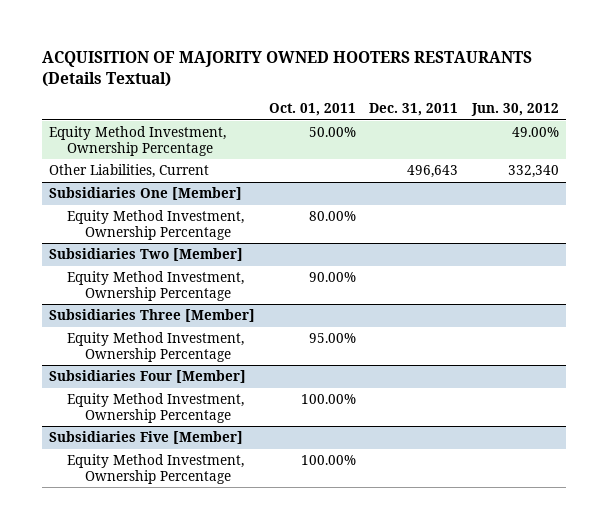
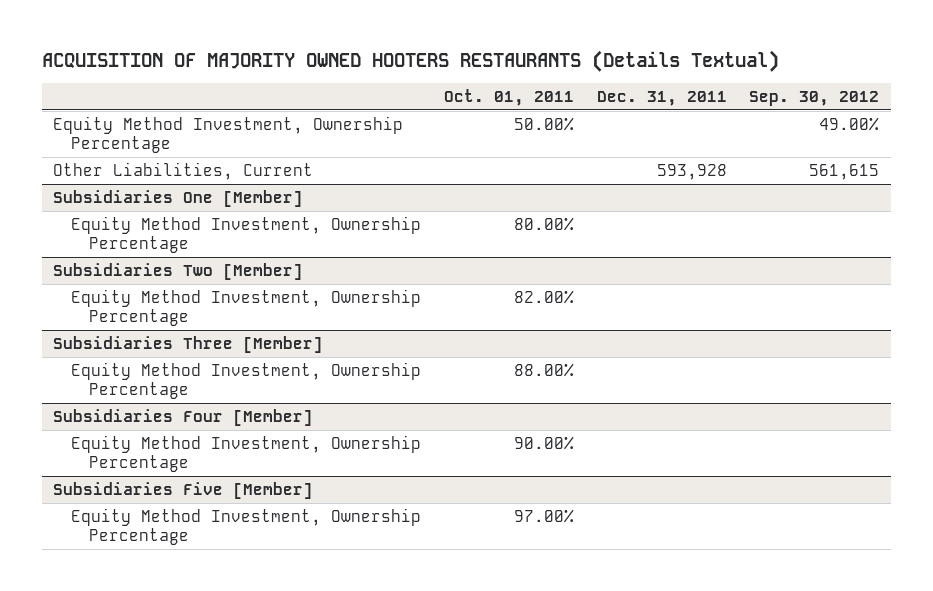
- | Oct. 01, 2011 | Dec. 31, 2011 | Jun. 30, 2012
+ | Oct. 01, 2011 | Dec. 31, 2011 | Sep. 30, 2012
- Other Liabilities, Current | | 496,643 | 332,340
+ Other Liabilities, Current | | 593,928 | 561,615
@ Subsidiaries Two [Member]
- Equity Method Investment, Ownership Percentage | 90.00% | |
+ Equity Method Investment, Ownership Percentage | 82.00% | |
@ Subsidiaries Three [Member]
- Equity Method Investment, Ownership Percentage | 95.00% | |
+ Equity Method Investment, Ownership Percentage | 88.00% | |
@ Subsidiaries Four [Member]
- Equity Method Investment, Ownership Percentage | 100.00% | |
+ Equity Method Investment, Ownership Percentage | 90.00% | |
@ Subsidiaries Five [Member]
- Equity Method Investment, Ownership Percentage | 100.00% | |
+ Equity Method Investment, Ownership Percentage | 97.00% | |

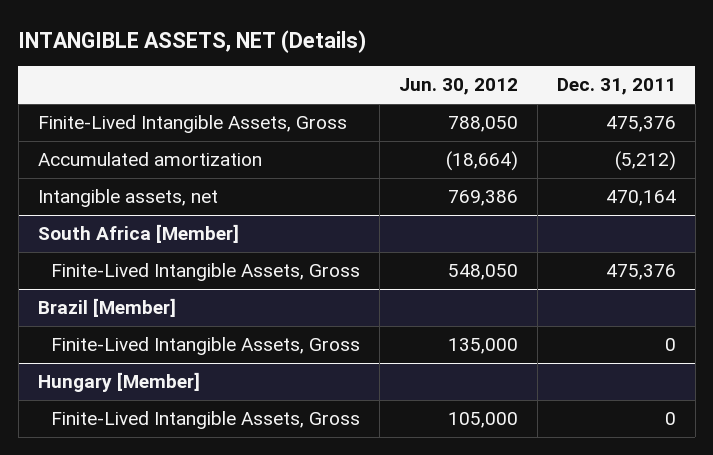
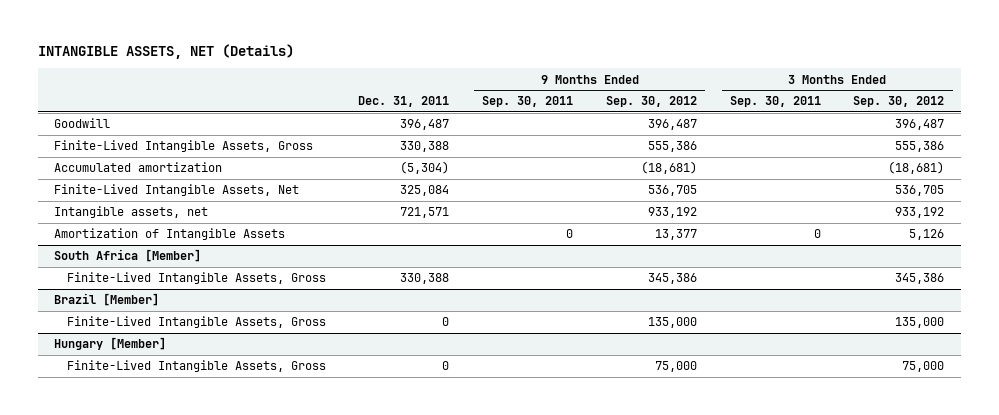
- | Jun. 30, 2012 | Dec. 31, 2011
+ | Dec. 31, 2011 | 9 Months Ended Sep. 30, 2011 | 9 Months Ended Sep. 30, 2012 | 3 Months Ended Sep. 30, 2011 | 3 Months Ended Sep. 30, 2012
- Finite-Lived Intangible Assets, Gross | 788,050 | 475,376
- Accumulated amortization | (18,664) | (5,212)
- Intangible assets, net | 769,386 | 470,164
+ Goodwill | 396,487 | | 396,487 | | 396,487
+ Finite-Lived Intangible Assets, Gross | 330,388 | | 555,386 | | 555,386
+ Accumulated amortization | (5,304) | | (18,681) | | (18,681)
+ Finite-Lived Intangible Assets, Net | 325,084 | | 536,705 | | 536,705
+ Intangible assets, net | 721,571 | | 933,192 | | 933,192
+ Amortization of Intangible Assets | | 0 | 13,377 | 0 | 5,126
@ South Africa [Member]
- Finite-Lived Intangible Assets, Gross | 548,050 | 475,376
+ Finite-Lived Intangible Assets, Gross | 330,388 | | 345,386 | | 345,386

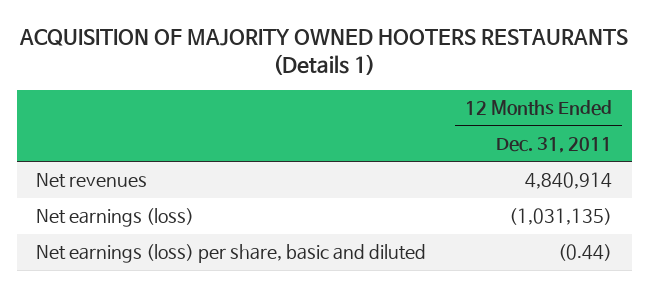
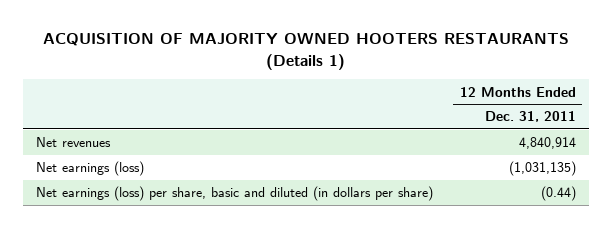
- Net earnings (loss) per share, basic and diluted | (0.44)
+ Net earnings (loss) per share, basic and diluted (in dollars per share) | (0.44)

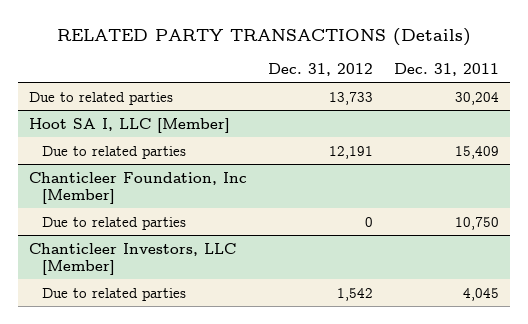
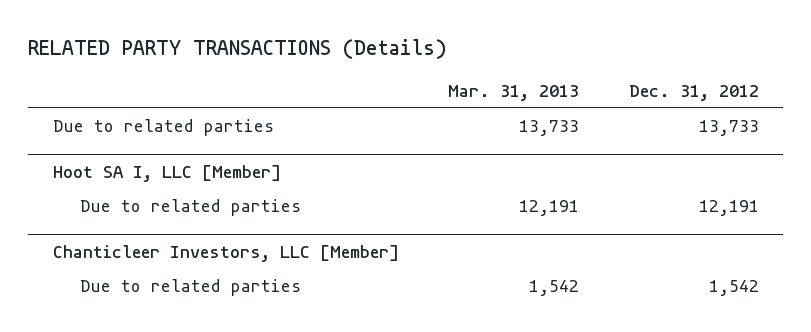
- | Dec. 31, 2012 | Dec. 31, 2011
+ | Mar. 31, 2013 | Dec. 31, 2012
- Chanticleer Foundation, Inc [Member]
- Due to related parties | 0 | 10,750

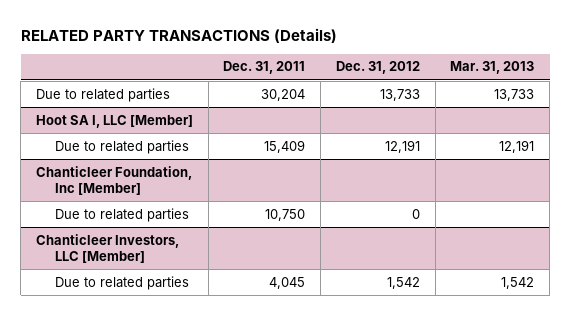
- | Mar. 31, 2013 | Dec. 31, 2012
+ | Dec. 31, 2011 | Dec. 31, 2012 | Mar. 31, 2013
+ Chanticleer Foundation, Inc [Member]
+ Due to related parties | 10,750 | 0 |

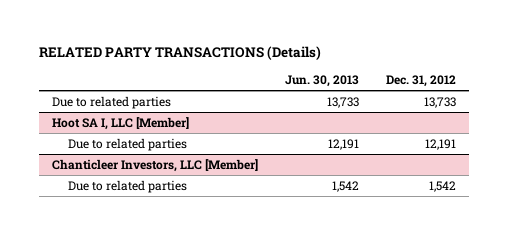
- | Dec. 31, 2011 | Dec. 31, 2012 | Mar. 31, 2013
+ | Jun. 30, 2013 | Dec. 31, 2012
- Chanticleer Foundation, Inc [Member]
- Due to related parties | 10,750 | 0 |

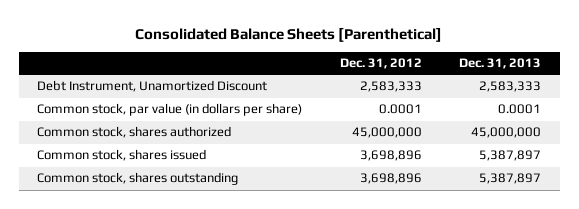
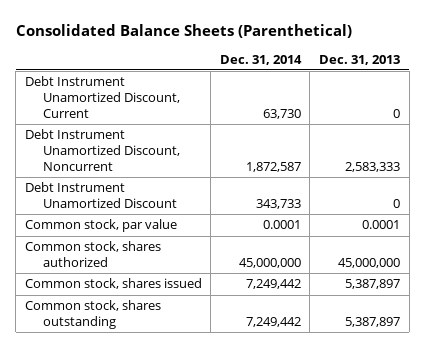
- Consolidated Balance Sheets [Parenthetical]
+ Consolidated Balance Sheets (Parenthetical)
- | Dec. 31, 2012 | Dec. 31, 2013
+ | Dec. 31, 2014 | Dec. 31, 2013
- Debt Instrument, Unamortized Discount | 2,583,333 | 2,583,333
- Common stock, par value (in dollars per share) | 0.0001 | 0.0001
+ Debt Instrument Unamortized Discount, Current | 63,730 | 0
+ Debt Instrument Unamortized Discount, Noncurrent | 1,872,587 | 2,583,333
+ Debt Instrument Unamortized Discount | 343,733 | 0
+ Common stock, par value | 0.0001 | 0.0001

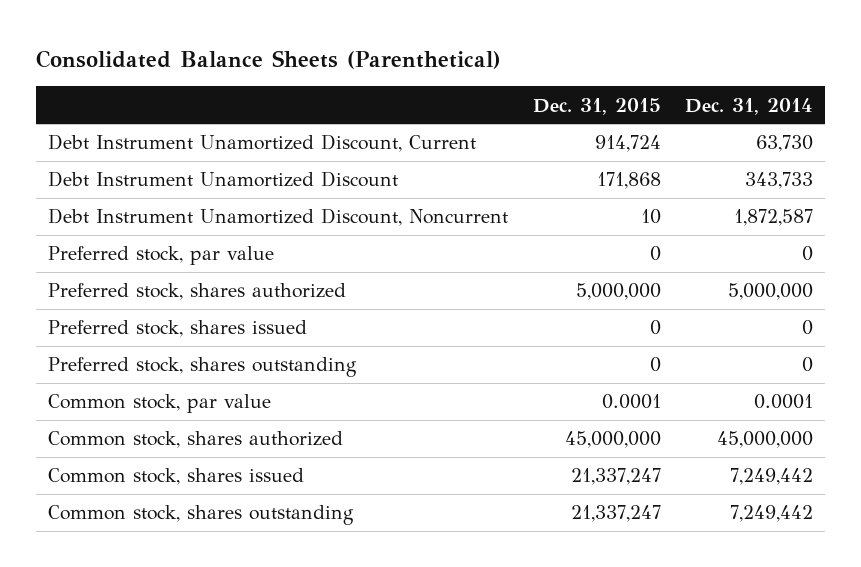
- | Dec. 31, 2014 | Dec. 31, 2013
+ | Dec. 31, 2015 | Dec. 31, 2014
moved down: Debt Instrument Unamortized Discount, Noncurrent | 10 | 1,872,587
+ Preferred stock, par value | 0 | 0
+ Preferred stock, shares authorized | 5,000,000 | 5,000,000
+ Preferred stock, shares issued | 0 | 0
+ Preferred stock, shares outstanding | 0 | 0

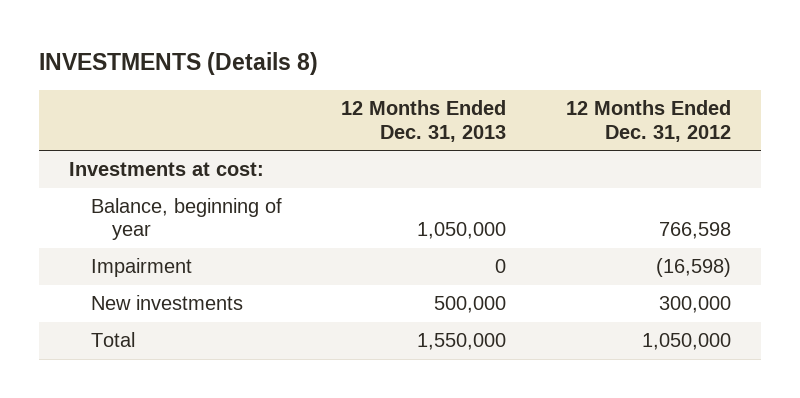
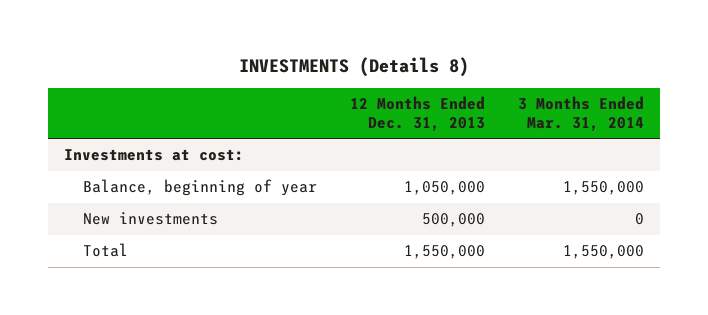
- | 12 Months Ended Dec. 31, 2013 | 12 Months Ended Dec. 31, 2012
+ | 12 Months Ended Dec. 31, 2013 | 3 Months Ended Mar. 31, 2014
- Impairment | 0 | (16,598)

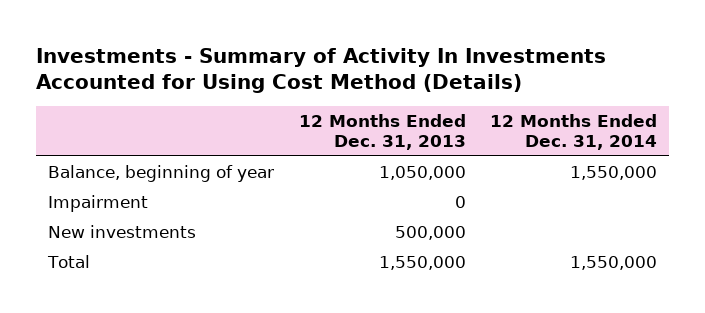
- INVESTMENTS (Details 8)
+ Investments - Summary of Activity In Investments Accounted for Using Cost Method (Details)
- | 12 Months Ended Dec. 31, 2013 | 3 Months Ended Mar. 31, 2014
+ | 12 Months Ended Dec. 31, 2013 | 12 Months Ended Dec. 31, 2014
- Investments at cost:
+ Impairment | 0 |

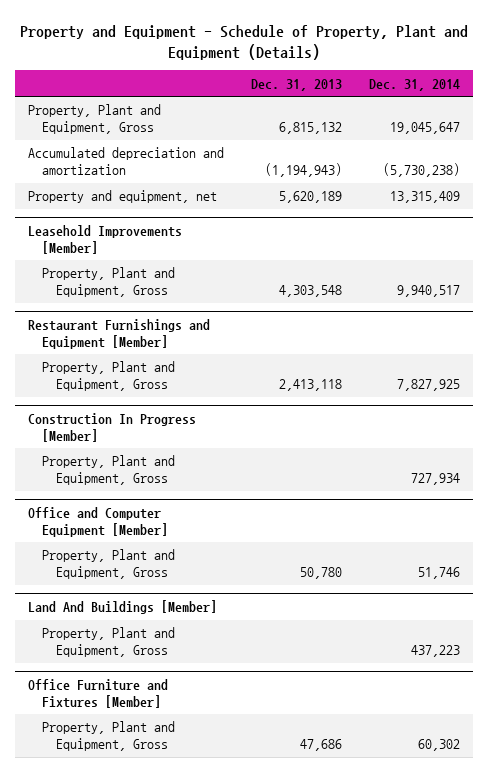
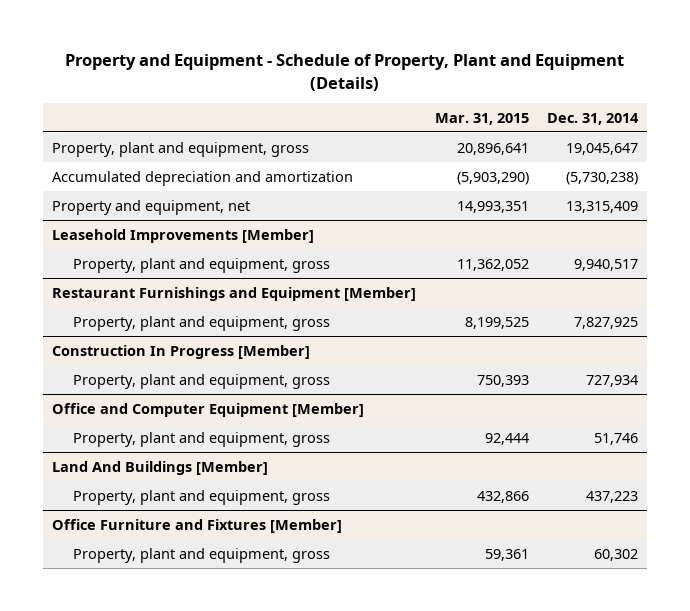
- | Dec. 31, 2013 | Dec. 31, 2014
+ | Mar. 31, 2015 | Dec. 31, 2014
- Property, Plant and Equipment, Gross | 6,815,132 | 19,045,647
+ Property, plant and equipment, gross | 20,896,641 | 19,045,647
@ Leasehold Improvements [Member]
- Property, Plant and Equipment, Gross | 4,303,548 | 9,940,517
+ Property, plant and equipment, gross | 11,362,052 | 9,940,517
@ Restaurant Furnishings and Equipment [Member]
- Property, Plant and Equipment, Gross | 2,413,118 | 7,827,925
+ Property, plant and equipment, gross | 8,199,525 | 7,827,925
@ Construction In Progress [Member]
- Property, Plant and Equipment, Gross | | 727,934
+ Property, plant and equipment, gross | 750,393 | 727,934
@ Office and Computer Equipment [Member]
- Property, Plant and Equipment, Gross | 50,780 | 51,746
+ Property, plant and equipment, gross | 92,444 | 51,746
@ Land And Buildings [Member]
- Property, Plant and Equipment, Gross | | 437,223
+ Property, plant and equipment, gross | 432,866 | 437,223
@ Office Furniture and Fixtures [Member]
- Property, Plant and Equipment, Gross | 47,686 | 60,302
+ Property, plant and equipment, gross | 59,361 | 60,302

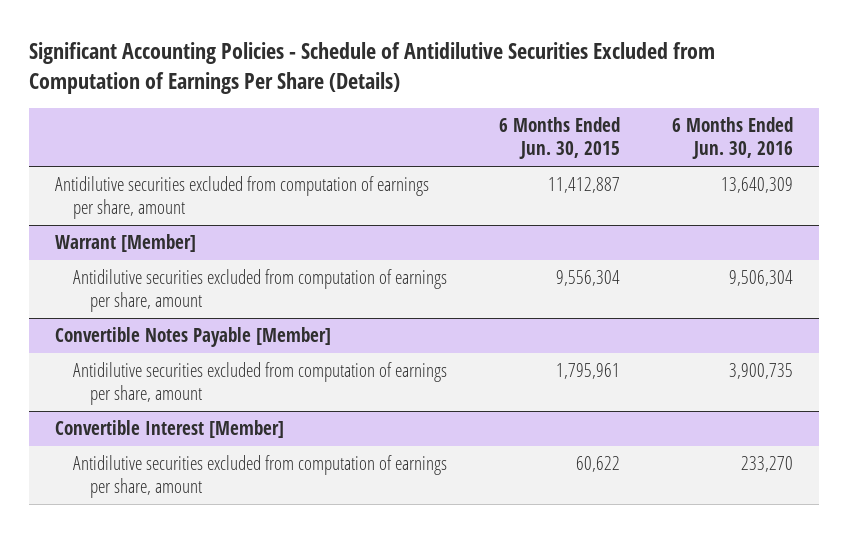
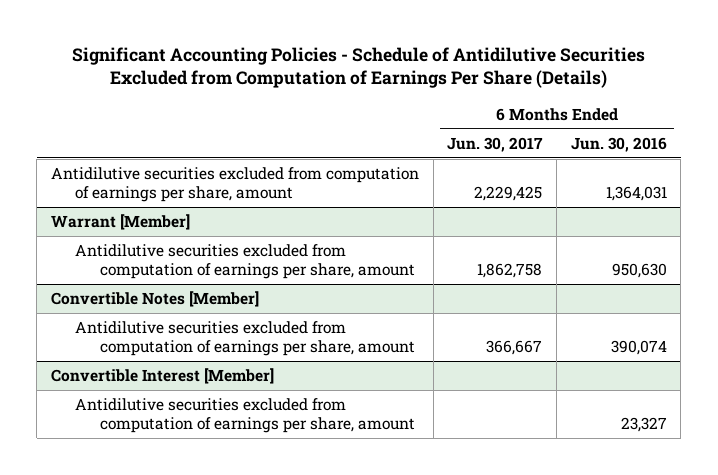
- | 6 Months Ended Jun. 30, 2015 | 6 Months Ended Jun. 30, 2016
+ | 6 Months Ended Jun. 30, 2017 | 6 Months Ended Jun. 30, 2016
- Antidilutive securities excluded from computation of earnings per share, amount | 11,412,887 | 13,640,309
+ Antidilutive securities excluded from computation of earnings per share, amount | 2,229,425 | 1,364,031
@ Warrant [Member]
- Antidilutive securities excluded from computation of earnings per share, amount | 9,556,304 | 9,506,304
- Convertible Notes Payable [Member]
- Antidilutive securities excluded from computation of earnings per share, amount | 1,795,961 | 3,900,735
@ Warrant [Member]
+ Antidilutive securities excluded from computation of earnings per share, amount | 1,862,758 | 950,630
+ Convertible Notes [Member]
+ Antidilutive securities excluded from computation of earnings per share, amount | 366,667 | 390,074
@ Convertible Interest [Member]
- Antidilutive securities excluded from computation of earnings per share, amount | 60,622 | 233,270
+ Antidilutive securities excluded from computation of earnings per share, amount | | 23,327

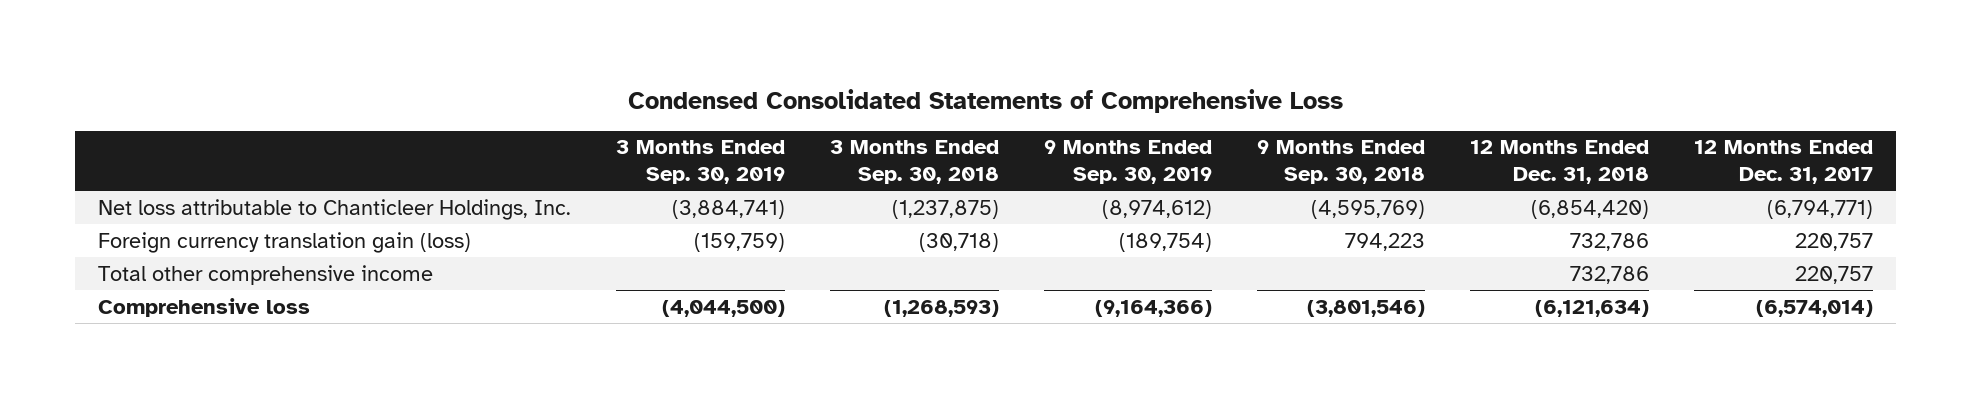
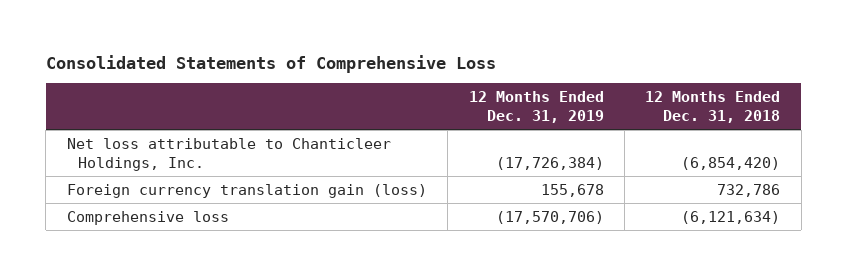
- Condensed Consolidated Statements of Comprehensive Loss
+ Consolidated Statements of Comprehensive Loss
- | 3 Months Ended Sep. 30, 2019 | 3 Months Ended Sep. 30, 2018 | 9 Months Ended Sep. 30, 2019 | 9 Months Ended Sep. 30, 2018 | 12 Months Ended Dec. 31, 2018 | 12 Months Ended Dec. 31, 2017
+ | 12 Months Ended Dec. 31, 2019 | 12 Months Ended Dec. 31, 2018
- Total other comprehensive income | | | | | 732,786 | 220,757

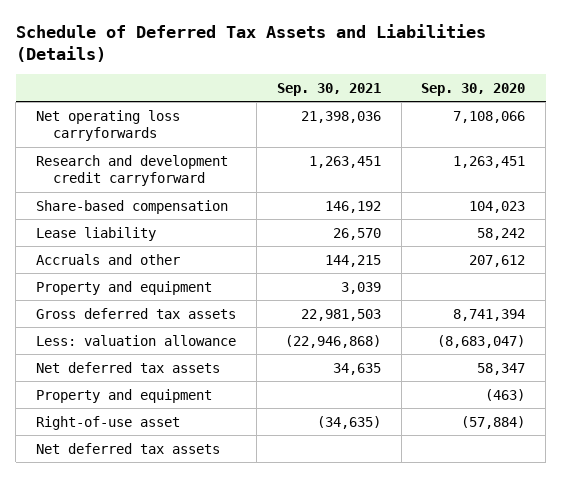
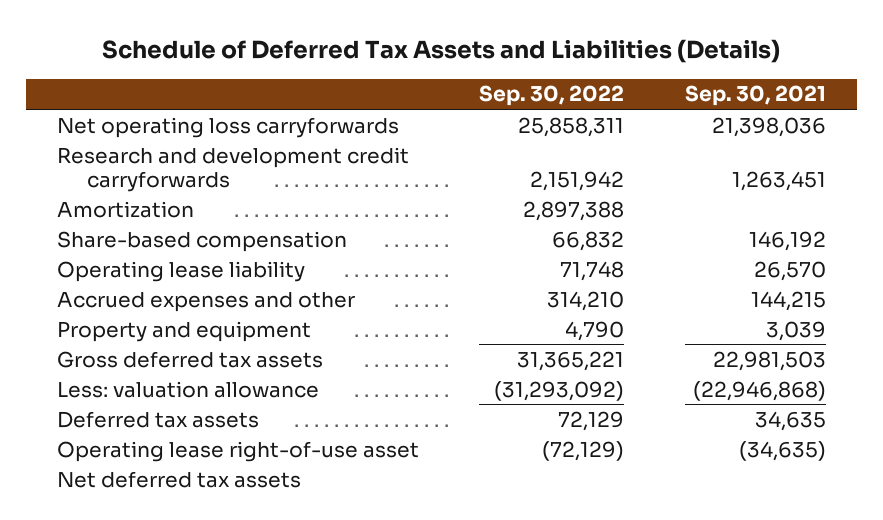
- | Sep. 30, 2021 | Sep. 30, 2020
+ | Sep. 30, 2022 | Sep. 30, 2021
- Research and development credit carryforward | 1,263,451 | 1,263,451
+ Research and development credit carryforwards | 2,151,942 | 1,263,451
+ Amortization | 2,897,388 |
- Lease liability | 26,570 | 58,242
- Accruals and other | 144,215 | 207,612
+ Operating lease liability | 71,748 | 26,570
+ Accrued expenses and other | 314,210 | 144,215
- Net deferred tax assets | 34,635 | 58,347
- Property and equipment | | (463)
- Right-of-use asset | (34,635) | (57,884)
+ Deferred tax assets | 72,129 | 34,635
+ Operating lease right-of-use asset | (72,129) | (34,635)

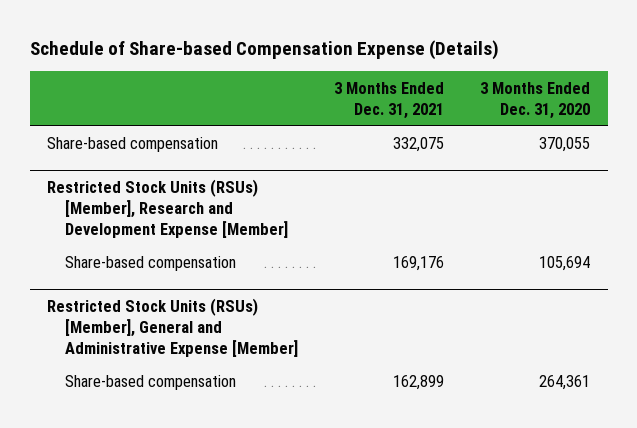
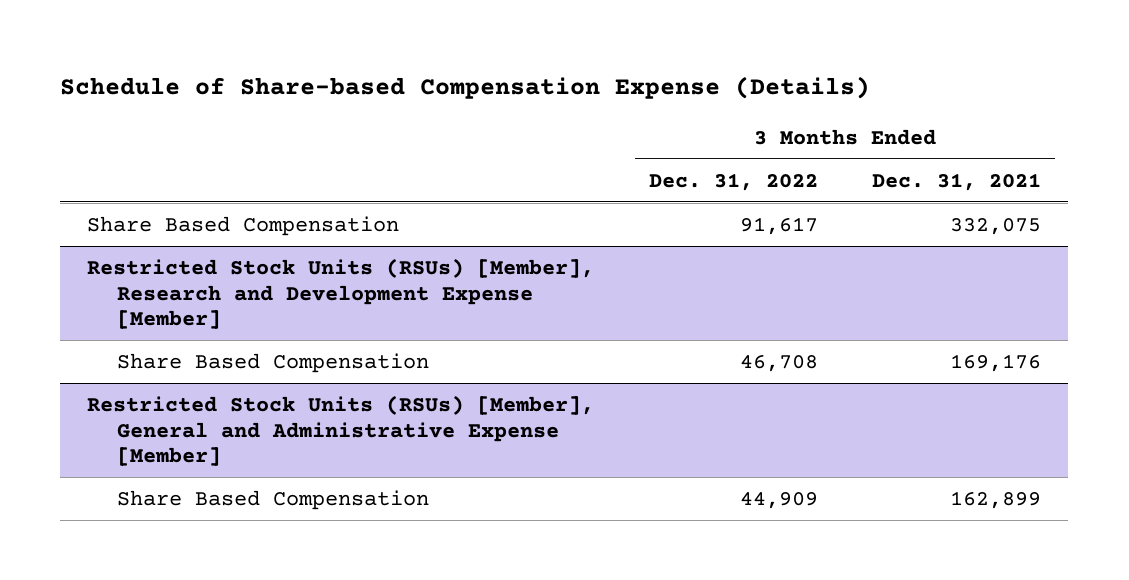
- | 3 Months Ended Dec. 31, 2021 | 3 Months Ended Dec. 31, 2020
+ | 3 Months Ended Dec. 31, 2022 | 3 Months Ended Dec. 31, 2021
- Share-based compensation | 332,075 | 370,055
+ Share Based Compensation | 91,617 | 332,075
@ Restricted Stock Units (RSUs) [Member], Research and Development Expense [Member]
- Share-based compensation | 169,176 | 105,694
+ Share Based Compensation | 46,708 | 169,176
@ Restricted Stock Units (RSUs) [Member], General and Administrative Expense [Member]
- Share-based compensation | 162,899 | 264,361
+ Share Based Compensation | 44,909 | 162,899

